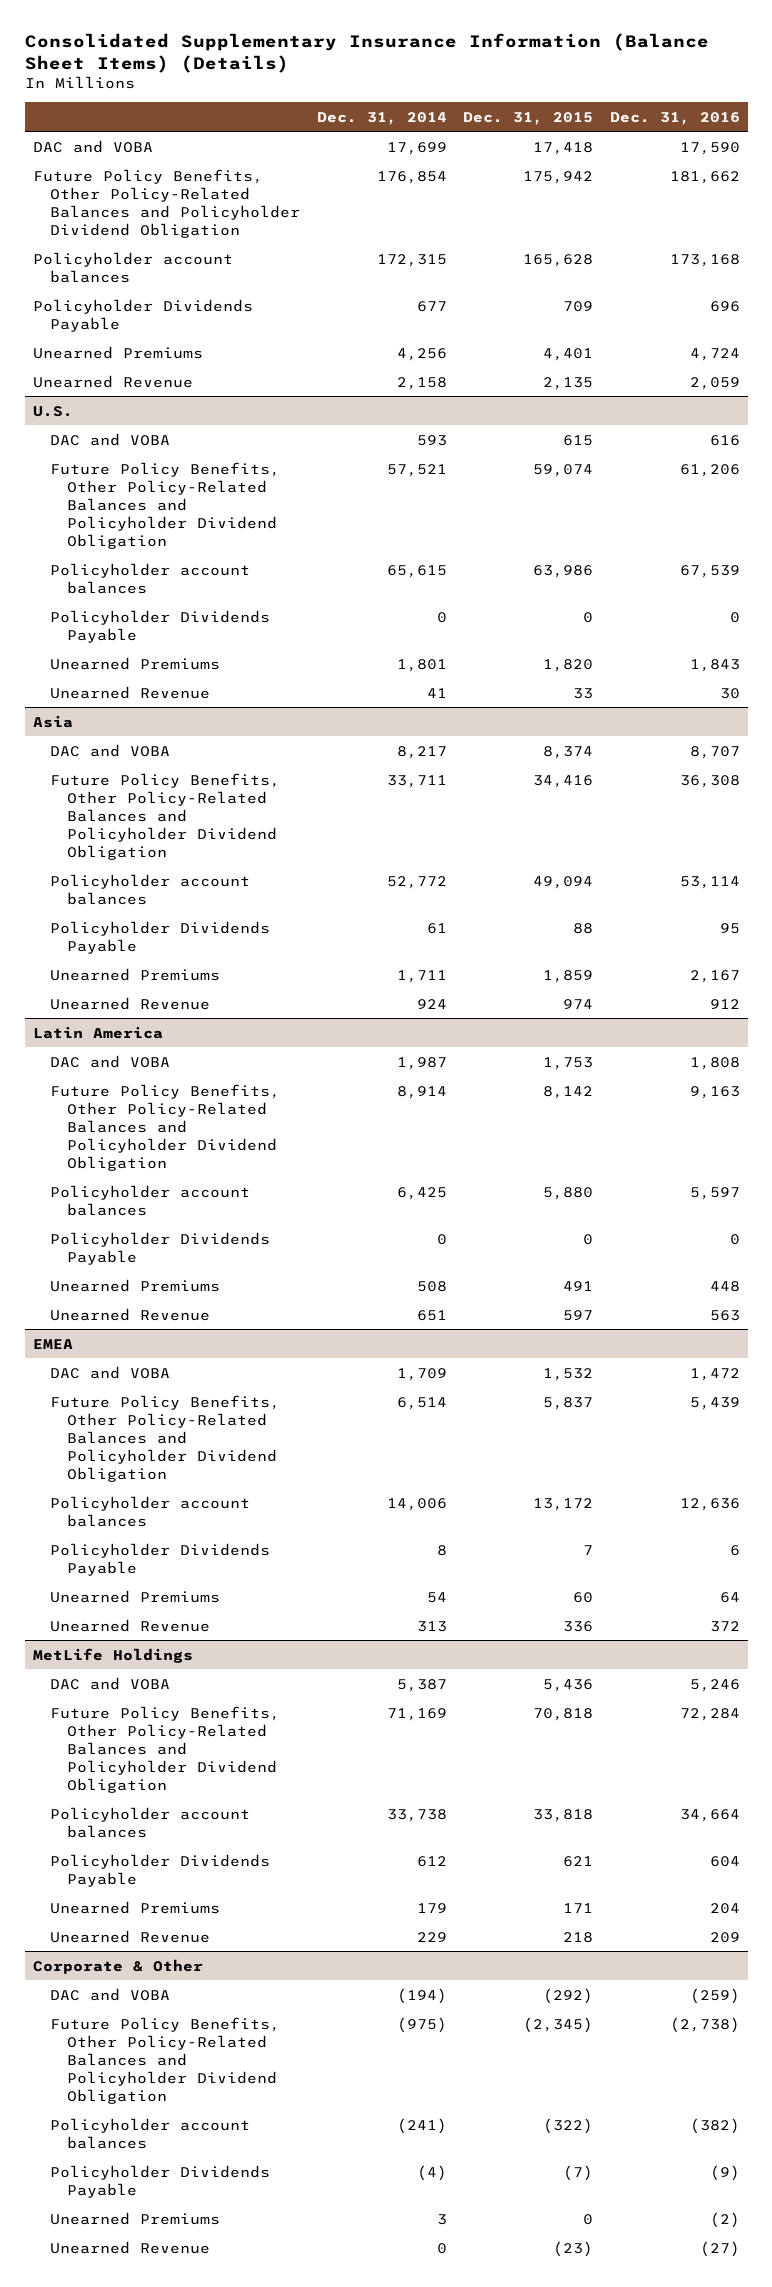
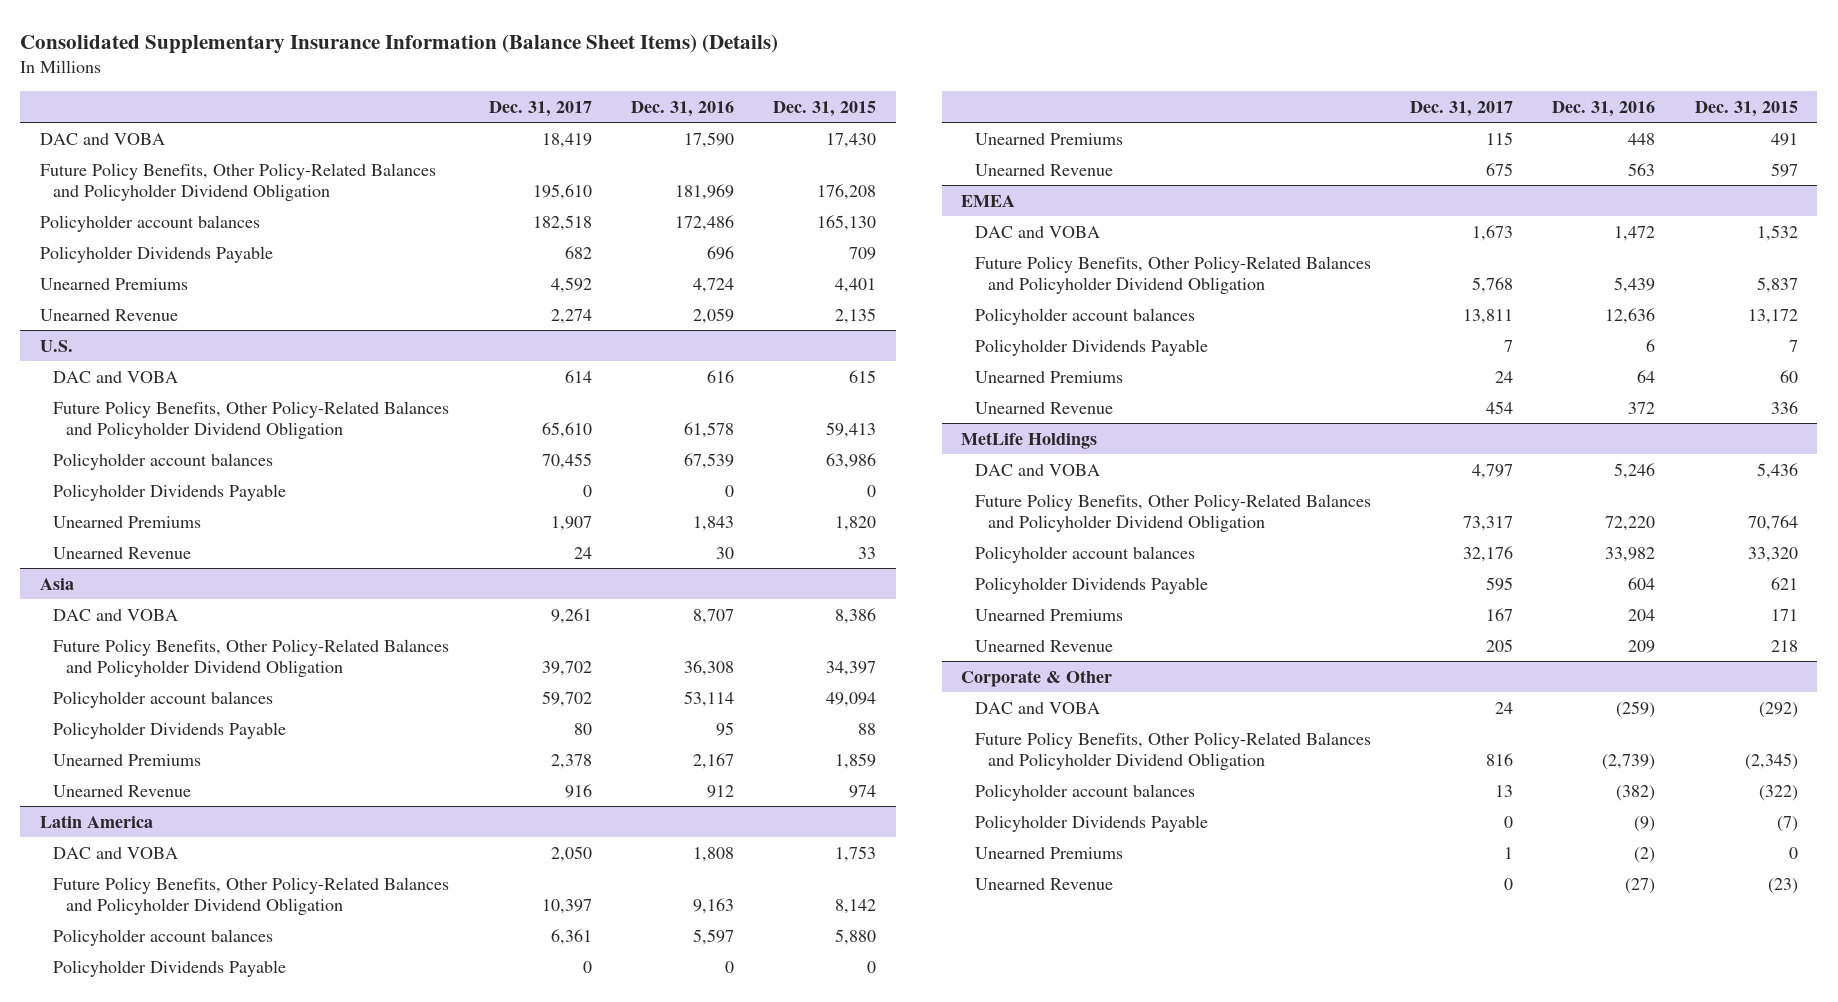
- | Dec. 31, 2014 | Dec. 31, 2015 | Dec. 31, 2016
+ | Dec. 31, 2017 | Dec. 31, 2016 | Dec. 31, 2015
- DAC and VOBA | 17,699 | 17,418 | 17,590
- Future Policy Benefits, Other Policy-Related Balances and Policyholder Dividend Obligation | 176,854 | 175,942 | 181,662
- Policyholder account balances | 172,315 | 165,628 | 173,168
+ DAC and VOBA | 18,419 | 17,590 | 17,430
+ Future Policy Benefits, Other Policy-Related Balances and Policyholder Dividend Obligation | 195,610 | 181,969 | 176,208
+ Policyholder account balances | 182,518 | 172,486 | 165,130
@ U.S.
- Future Policy Benefits, Other Policy-Related Balances and Policyholder Dividend Obligation | 57,521 | 59,074 | 61,206
+ Future Policy Benefits, Other Policy-Related Balances and Policyholder Dividend Obligation | 65,610 | 61,578 | 59,413
@ Asia
- DAC and VOBA | 8,217 | 8,374 | 8,707
- Future Policy Benefits, Other Policy-Related Balances and Policyholder Dividend Obligation | 33,711 | 34,416 | 36,308
+ DAC and VOBA | 9,261 | 8,707 | 8,386
+ Future Policy Benefits, Other Policy-Related Balances and Policyholder Dividend Obligation | 39,702 | 36,308 | 34,397
@ MetLife Holdings
- Future Policy Benefits, Other Policy-Related Balances and Policyholder Dividend Obligation | 71,169 | 70,818 | 72,284
- Policyholder account balances | 33,738 | 33,818 | 34,664
+ Future Policy Benefits, Other Policy-Related Balances and Policyholder Dividend Obligation | 73,317 | 72,220 | 70,764
+ Policyholder account balances | 32,176 | 33,982 | 33,320
@ Corporate & Other
- Future Policy Benefits, Other Policy-Related Balances and Policyholder Dividend Obligation | (975) | (2,345) | (2,738)
+ Future Policy Benefits, Other Policy-Related Balances and Policyholder Dividend Obligation | 816 | (2,739) | (2,345)

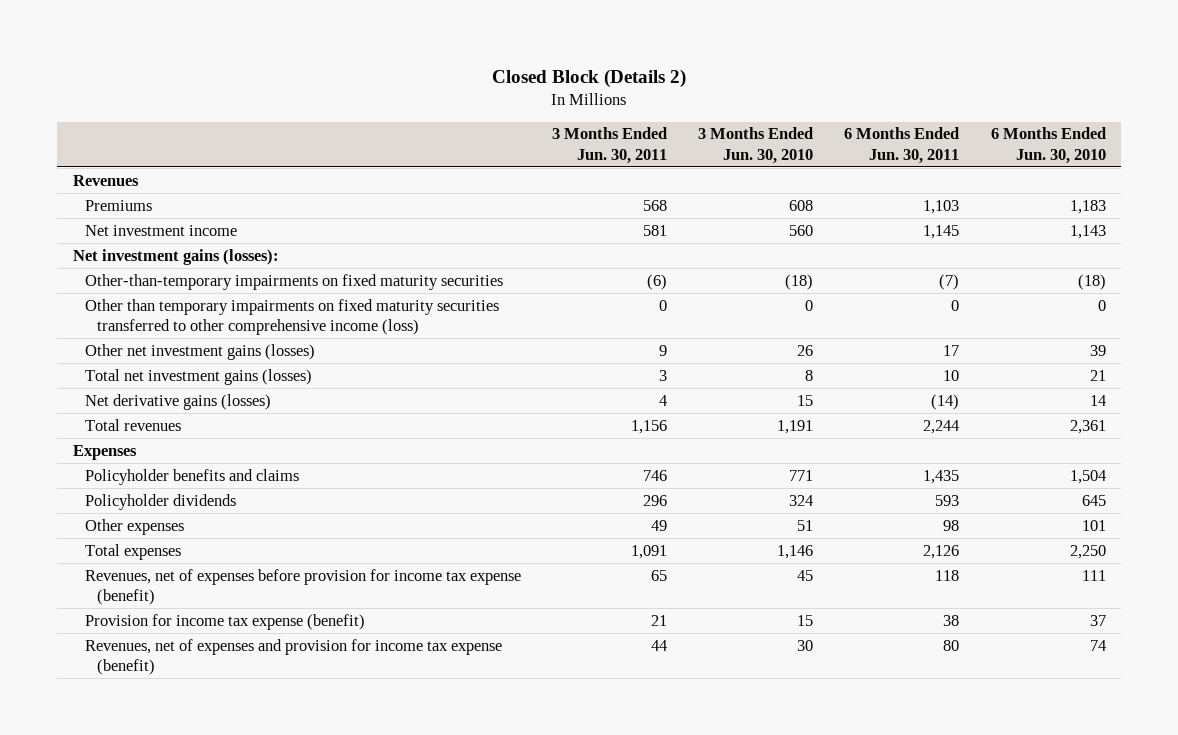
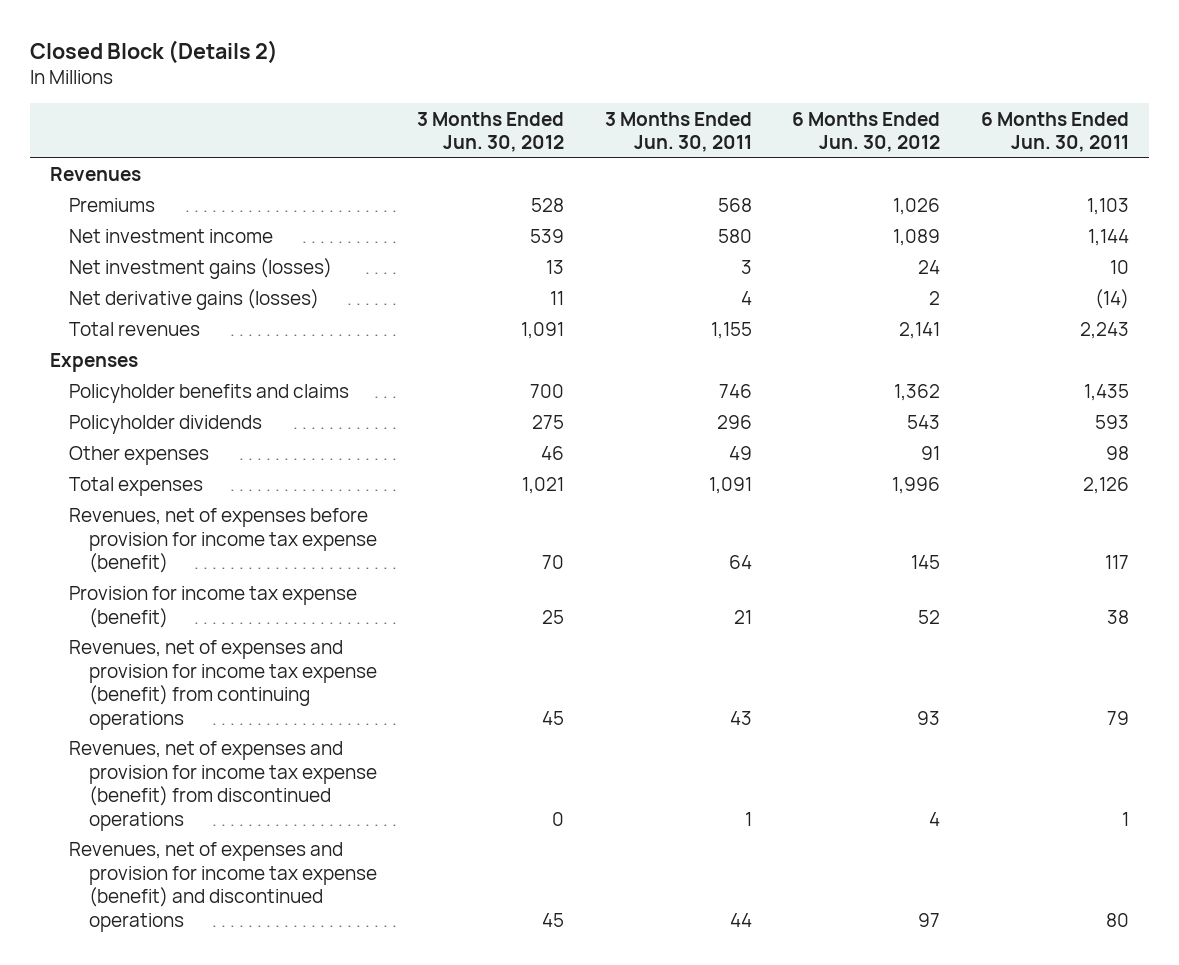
- | 3 Months Ended Jun. 30, 2011 | 3 Months Ended Jun. 30, 2010 | 6 Months Ended Jun. 30, 2011 | 6 Months Ended Jun. 30, 2010
+ | 3 Months Ended Jun. 30, 2012 | 3 Months Ended Jun. 30, 2011 | 6 Months Ended Jun. 30, 2012 | 6 Months Ended Jun. 30, 2011
- Net investment income | 581 | 560 | 1,145 | 1,143
- Net investment gains (losses):
- Other-than-temporary impairments on fixed maturity securities | (6) | (18) | (7) | (18)
- Other than temporary impairments on fixed maturity securities transferred to other comprehensive income (loss) | 0 | 0 | 0 | 0
- Other net investment gains (losses) | 9 | 26 | 17 | 39
- Total net investment gains (losses) | 3 | 8 | 10 | 21
+ Net investment income | 539 | 580 | 1,089 | 1,144
+ Net investment gains (losses) | 13 | 3 | 24 | 10
- Total revenues | 1,156 | 1,191 | 2,244 | 2,361
+ Total revenues | 1,091 | 1,155 | 2,141 | 2,243
- Revenues, net of expenses before provision for income tax expense (benefit) | 65 | 45 | 118 | 111
+ Revenues, net of expenses before provision for income tax expense (benefit) | 70 | 64 | 145 | 117
- Revenues, net of expenses and provision for income tax expense (benefit) | 44 | 30 | 80 | 74
+ Revenues, net of expenses and provision for income tax expense (benefit) from continuing operations | 45 | 43 | 93 | 79
+ Revenues, net of expenses and provision for income tax expense (benefit) from discontinued operations | 0 | 1 | 4 | 1
+ Revenues, net of expenses and provision for income tax expense (benefit) and discontinued operations | 45 | 44 | 97 | 80

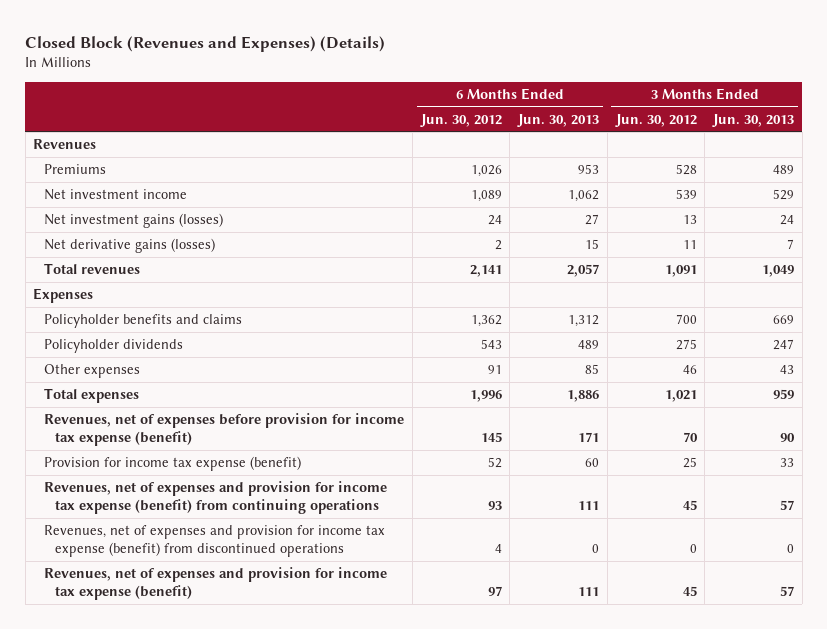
- Closed Block (Details 2)
+ Closed Block (Revenues and Expenses) (Details)
- | 3 Months Ended Jun. 30, 2012 | 3 Months Ended Jun. 30, 2011 | 6 Months Ended Jun. 30, 2012 | 6 Months Ended Jun. 30, 2011
+ | 6 Months Ended Jun. 30, 2012 | 6 Months Ended Jun. 30, 2013 | 3 Months Ended Jun. 30, 2012 | 3 Months Ended Jun. 30, 2013
- Revenues, net of expenses and provision for income tax expense (benefit) and discontinued operations | 45 | 44 | 97 | 80
+ Revenues, net of expenses and provision for income tax expense (benefit) | 97 | 111 | 45 | 57

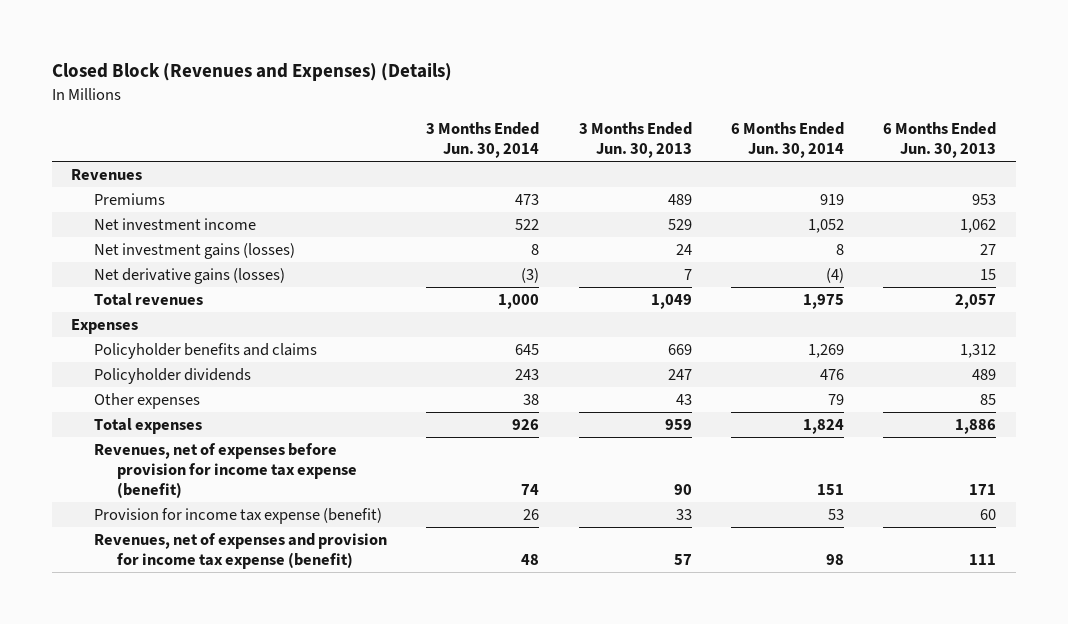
- | 6 Months Ended Jun. 30, 2012 | 6 Months Ended Jun. 30, 2013 | 3 Months Ended Jun. 30, 2012 | 3 Months Ended Jun. 30, 2013
+ | 3 Months Ended Jun. 30, 2014 | 3 Months Ended Jun. 30, 2013 | 6 Months Ended Jun. 30, 2014 | 6 Months Ended Jun. 30, 2013
- Revenues, net of expenses and provision for income tax expense (benefit) from continuing operations | 93 | 111 | 45 | 57
- Revenues, net of expenses and provision for income tax expense (benefit) from discontinued operations | 4 | 0 | 0 | 0

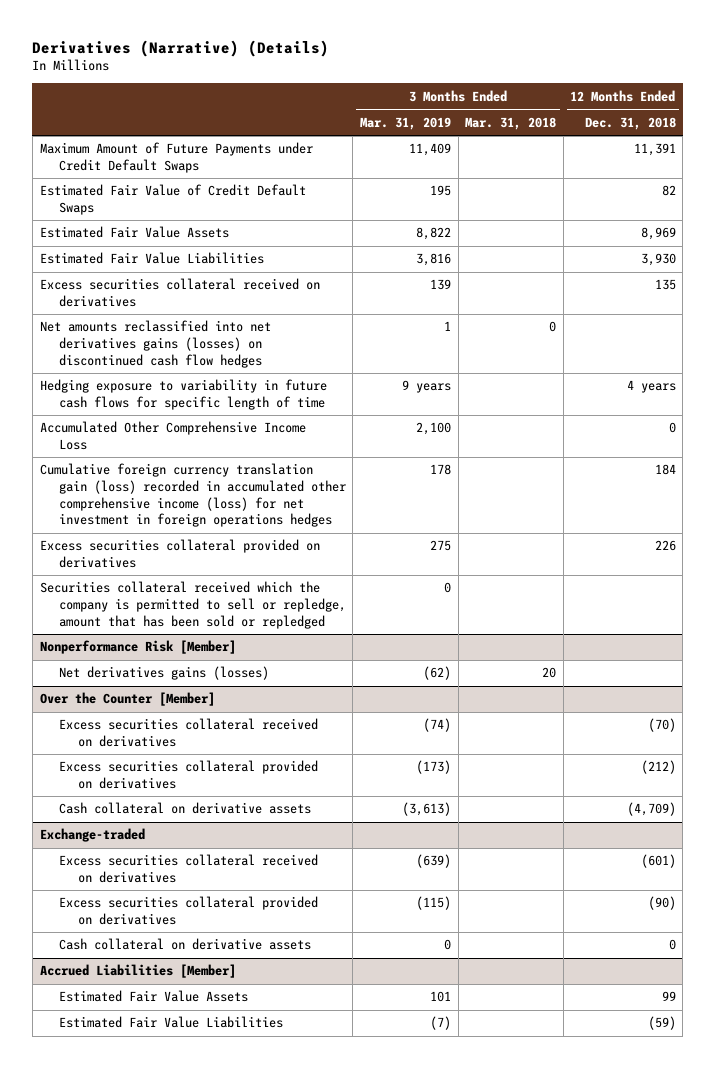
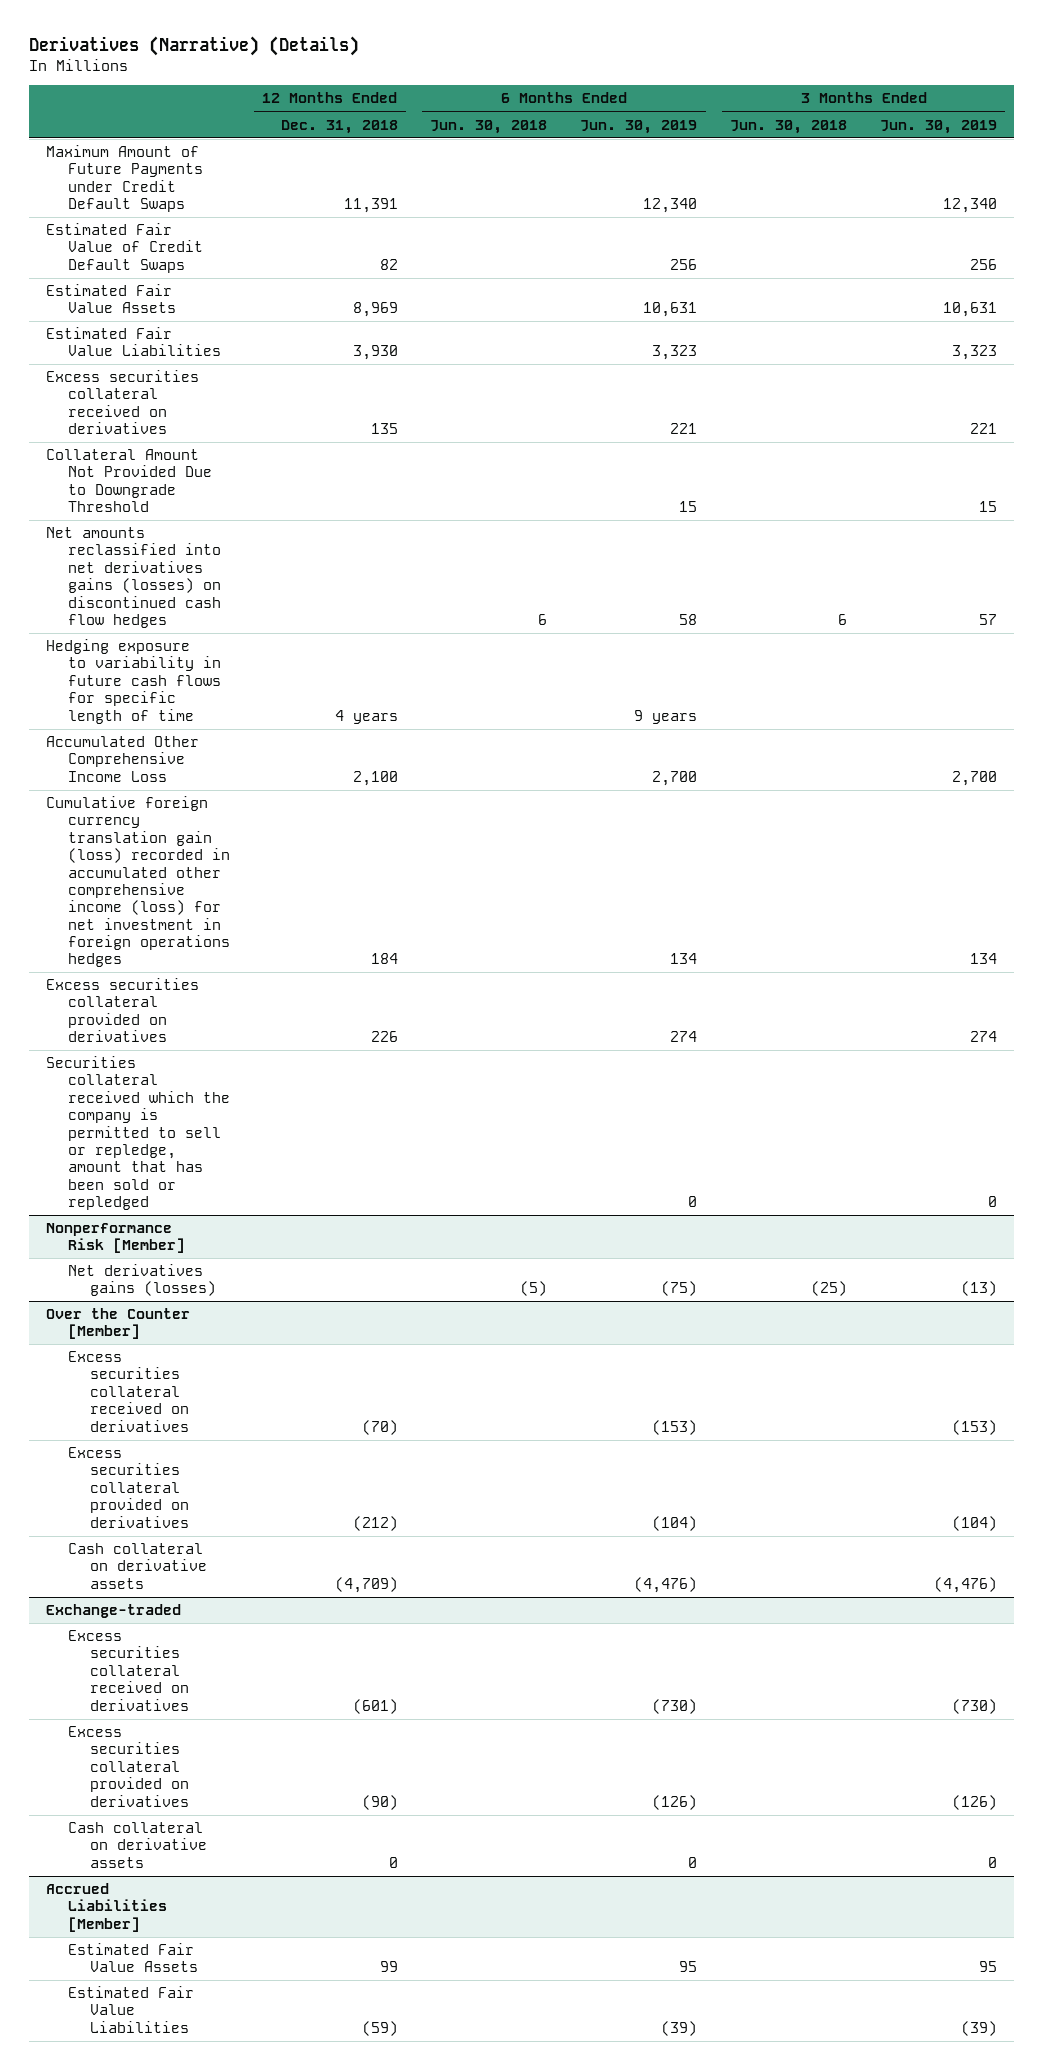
- | 3 Months Ended Mar. 31, 2019 | 3 Months Ended Mar. 31, 2018 | 12 Months Ended Dec. 31, 2018
+ | 12 Months Ended Dec. 31, 2018 | 6 Months Ended Jun. 30, 2018 | 6 Months Ended Jun. 30, 2019 | 3 Months Ended Jun. 30, 2018 | 3 Months Ended Jun. 30, 2019
+ Collateral Amount Not Provided Due to Downgrade Threshold | | | 15 | | 15
- Accumulated Other Comprehensive Income Loss | 2,100 | | 0
+ Accumulated Other Comprehensive Income Loss | 2,100 | | 2,700 | | 2,700

